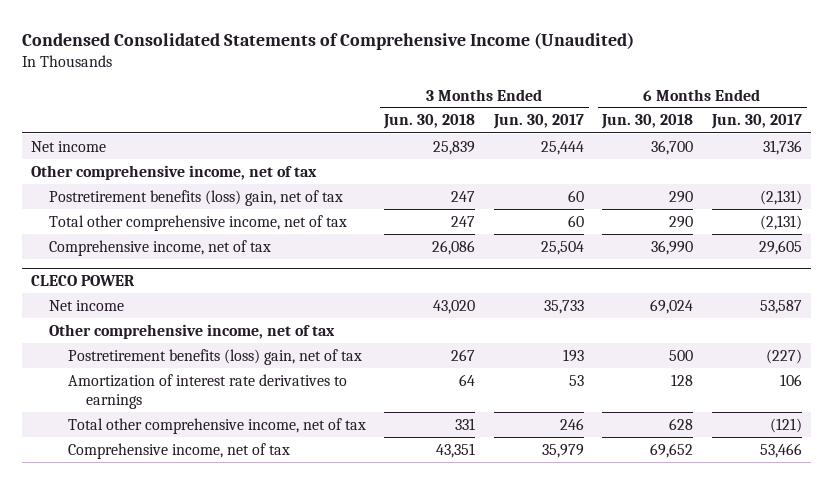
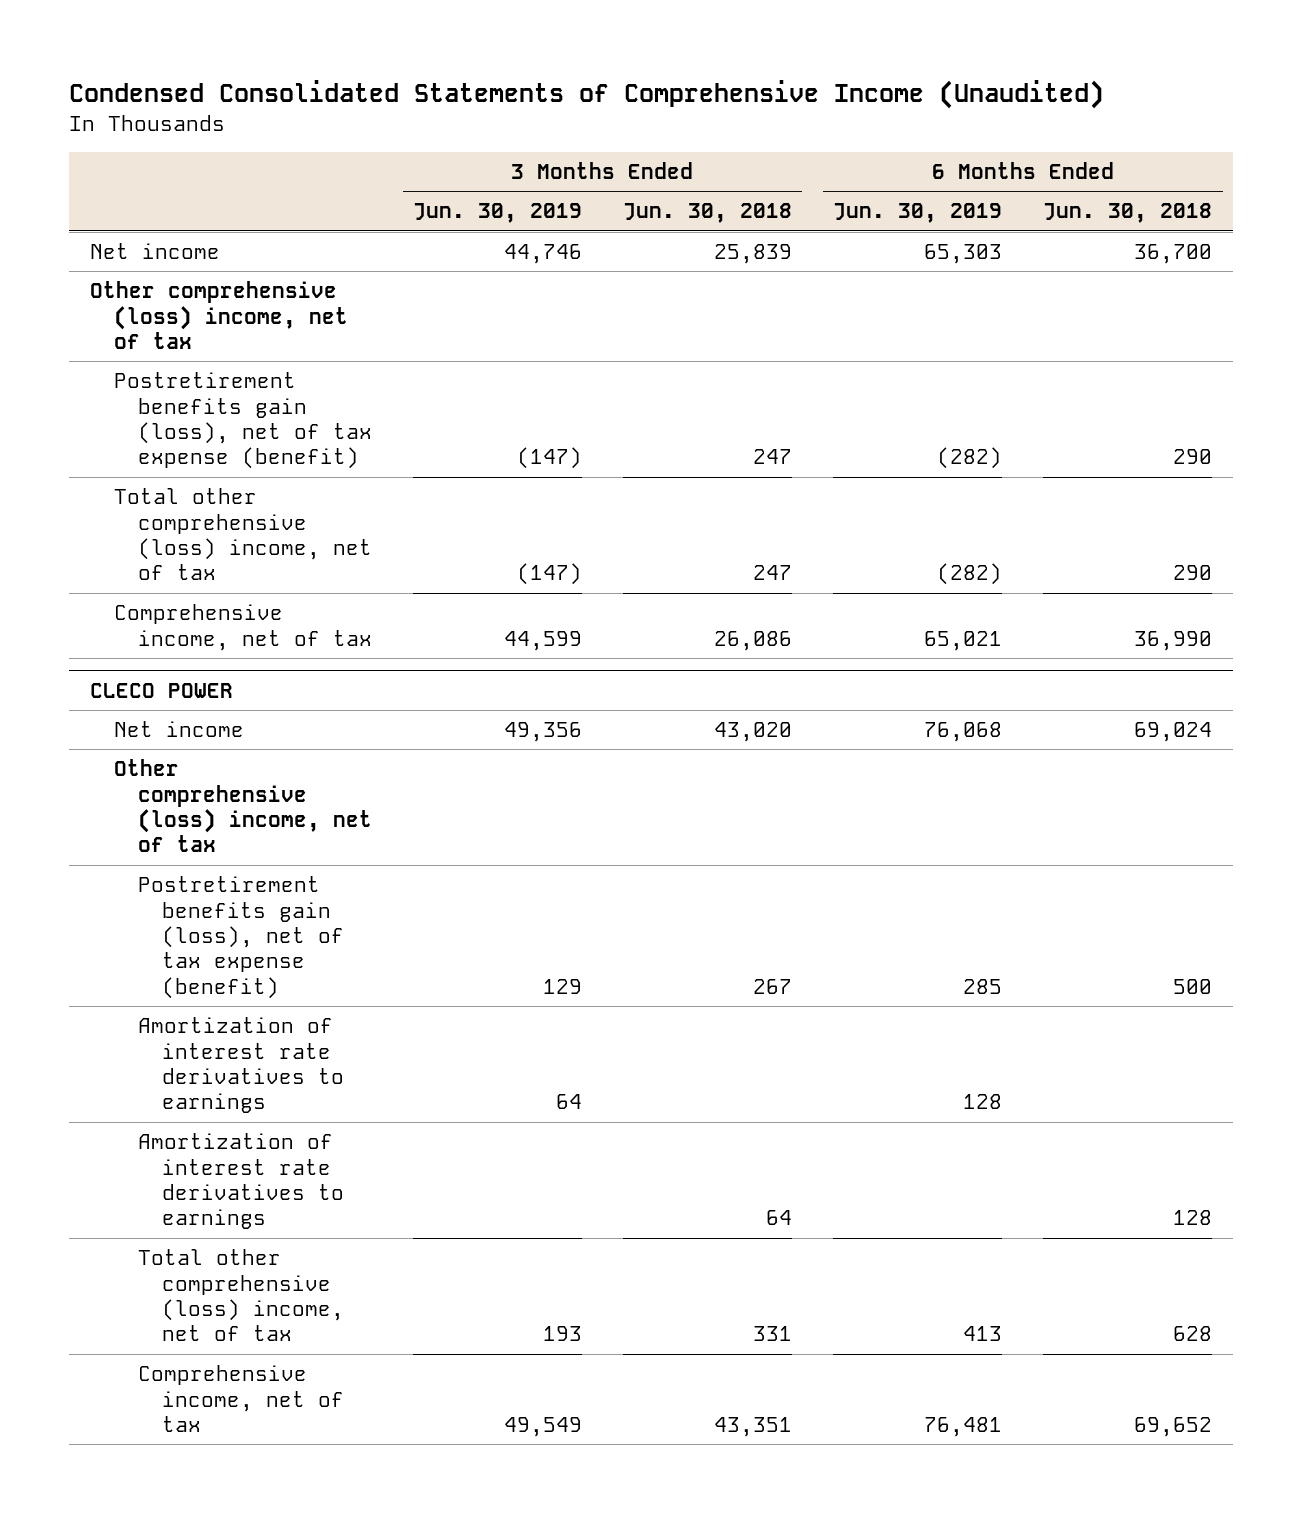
- | 3 Months Ended Jun. 30, 2018 | 3 Months Ended Jun. 30, 2017 | 6 Months Ended Jun. 30, 2018 | 6 Months Ended Jun. 30, 2017
+ | 3 Months Ended Jun. 30, 2019 | 3 Months Ended Jun. 30, 2018 | 6 Months Ended Jun. 30, 2019 | 6 Months Ended Jun. 30, 2018
- Other comprehensive income, net of tax
- Postretirement benefits (loss) gain, net of tax | 247 | 60 | 290 | (2,131)
- Total other comprehensive income, net of tax | 247 | 60 | 290 | (2,131)
+ Other comprehensive (loss) income, net of tax
+ Postretirement benefits gain (loss), net of tax expense (benefit) | (147) | 247 | (282) | 290
+ Total other comprehensive (loss) income, net of tax | (147) | 247 | (282) | 290
@ CLECO POWER
- Other comprehensive income, net of tax
- Postretirement benefits (loss) gain, net of tax | 267 | 193 | 500 | (227)
+ Other comprehensive (loss) income, net of tax
+ Postretirement benefits gain (loss), net of tax expense (benefit) | 129 | 267 | 285 | 500
+ Amortization of interest rate derivatives to earnings | 64 | | 128 |
- Total other comprehensive income, net of tax | 331 | 246 | 628 | (121)
+ Total other comprehensive (loss) income, net of tax | 193 | 331 | 413 | 628

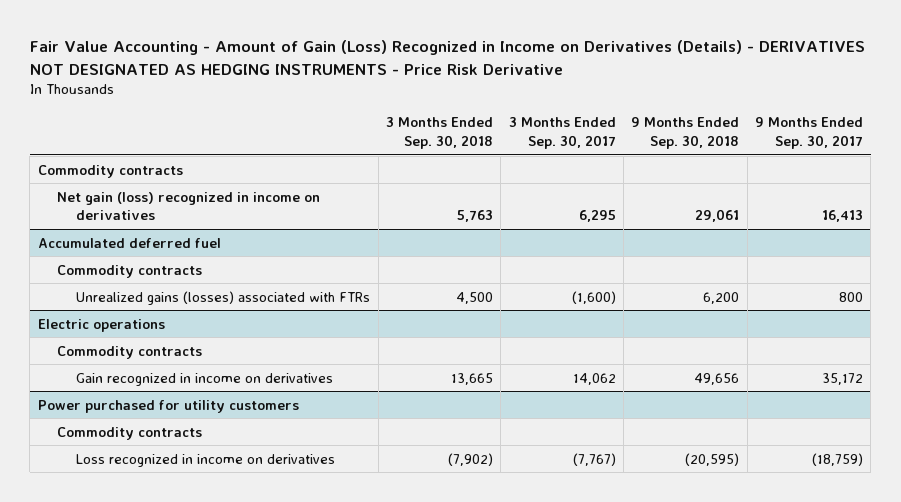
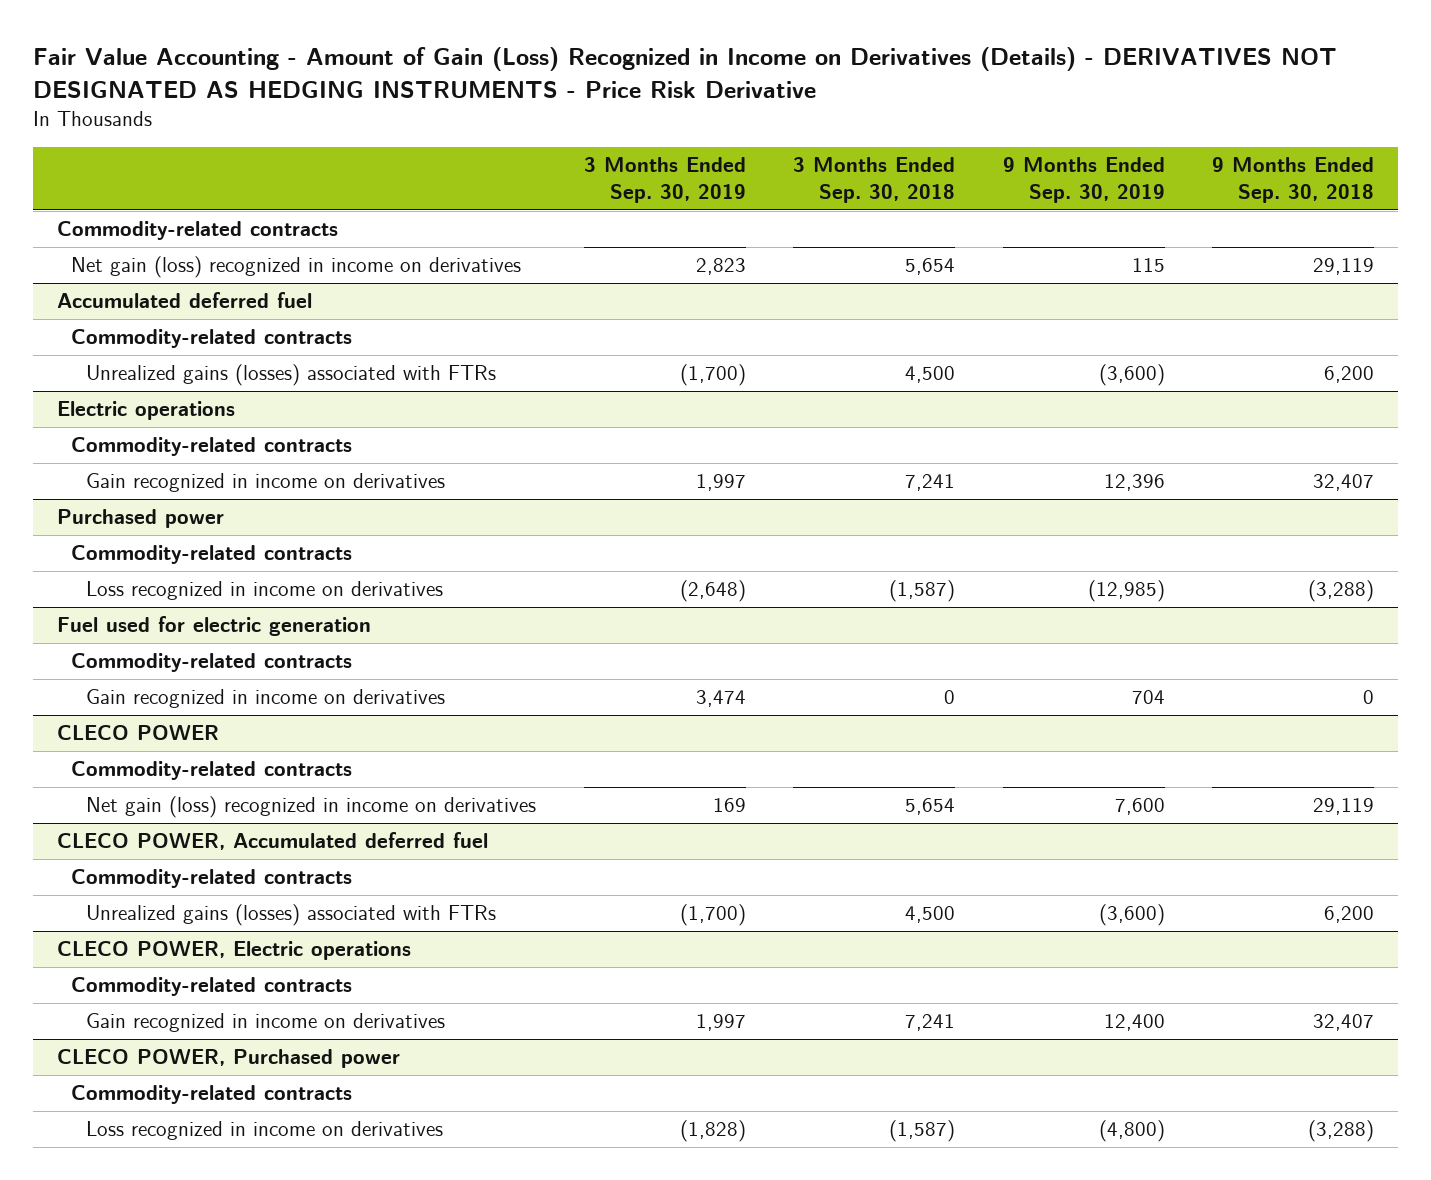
- | 3 Months Ended Sep. 30, 2018 | 3 Months Ended Sep. 30, 2017 | 9 Months Ended Sep. 30, 2018 | 9 Months Ended Sep. 30, 2017
+ | 3 Months Ended Sep. 30, 2019 | 3 Months Ended Sep. 30, 2018 | 9 Months Ended Sep. 30, 2019 | 9 Months Ended Sep. 30, 2018
- Commodity contracts
- Net gain (loss) recognized in income on derivatives | 5,763 | 6,295 | 29,061 | 16,413
+ Commodity-related contracts
+ Net gain (loss) recognized in income on derivatives | 2,823 | 5,654 | 115 | 29,119
@ Accumulated deferred fuel
- Commodity contracts
+ Commodity-related contracts
@ Electric operations
- Commodity contracts
- Gain recognized in income on derivatives | 13,665 | 14,062 | 49,656 | 35,172
- Power purchased for utility customers
- Commodity contracts
- Loss recognized in income on derivatives | (7,902) | (7,767) | (20,595) | (18,759)
@ Electric operations
+ Commodity-related contracts
+ Gain recognized in income on derivatives | 1,997 | 7,241 | 12,396 | 32,407
+ Purchased power
+ Commodity-related contracts
+ Loss recognized in income on derivatives | (2,648) | (1,587) | (12,985) | (3,288)
+ Fuel used for electric generation
+ Commodity-related contracts
+ Gain recognized in income on derivatives | 3,474 | 0 | 704 | 0
+ CLECO POWER
+ Commodity-related contracts
+ Net gain (loss) recognized in income on derivatives | 169 | 5,654 | 7,600 | 29,119
+ CLECO POWER, Accumulated deferred fuel
+ Commodity-related contracts
+ Unrealized gains (losses) associated with FTRs | (1,700) | 4,500 | (3,600) | 6,200
+ CLECO POWER, Electric operations
+ Commodity-related contracts
+ Gain recognized in income on derivatives | 1,997 | 7,241 | 12,400 | 32,407
+ CLECO POWER, Purchased power
+ Commodity-related contracts
+ Loss recognized in income on derivatives | (1,828) | (1,587) | (4,800) | (3,288)

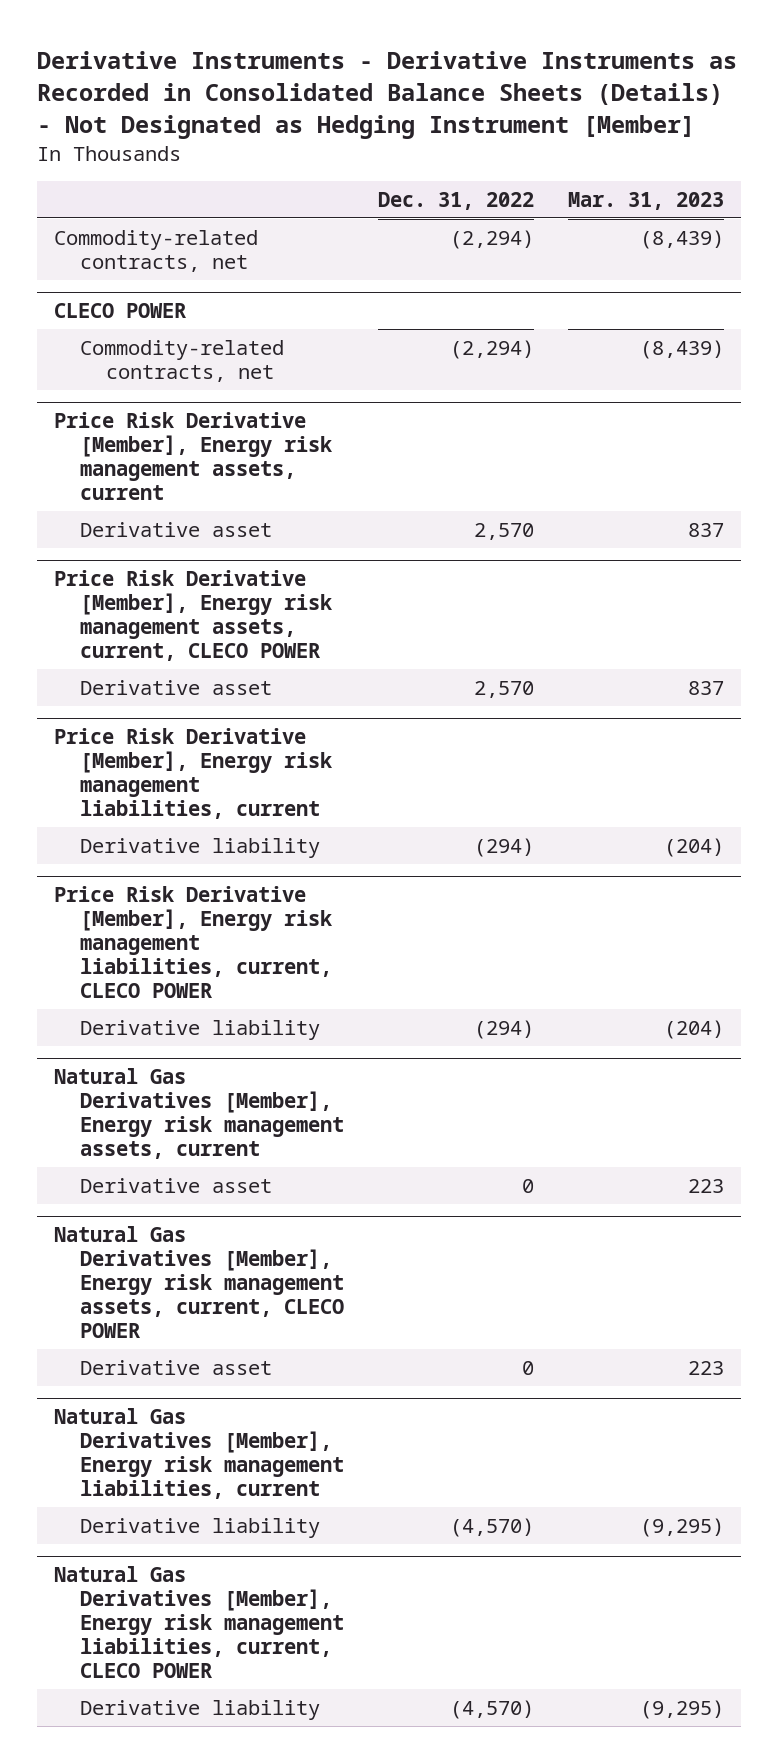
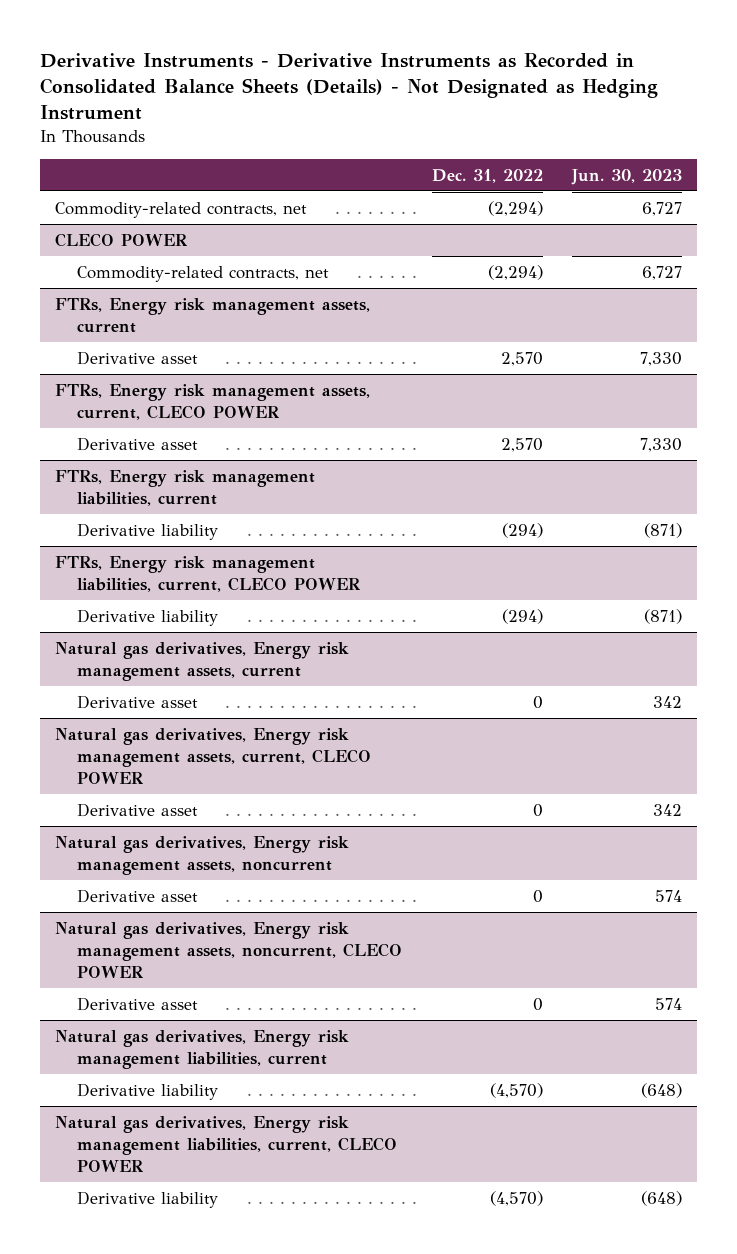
- Derivative Instruments - Derivative Instruments as Recorded in Consolidated Balance Sheets (Details) - Not Designated as Hedging Instrument [Member]
+ Derivative Instruments - Derivative Instruments as Recorded in Consolidated Balance Sheets (Details) - Not Designated as Hedging Instrument
- | Dec. 31, 2022 | Mar. 31, 2023
+ | Dec. 31, 2022 | Jun. 30, 2023
- Price Risk Derivative [Member], Energy risk management assets, current
+ FTRs, Energy risk management assets, current
- Price Risk Derivative [Member], Energy risk management assets, current, CLECO POWER
+ FTRs, Energy risk management assets, current, CLECO POWER
- Price Risk Derivative [Member], Energy risk management liabilities, current
+ FTRs, Energy risk management liabilities, current
- Price Risk Derivative [Member], Energy risk management liabilities, current, CLECO POWER
+ FTRs, Energy risk management liabilities, current, CLECO POWER
- Natural Gas Derivatives [Member], Energy risk management assets, current
+ Natural gas derivatives, Energy risk management assets, current
- Natural Gas Derivatives [Member], Energy risk management assets, current, CLECO POWER
+ Natural gas derivatives, Energy risk management assets, current, CLECO POWER
- Natural Gas Derivatives [Member], Energy risk management liabilities, current
+ Natural gas derivatives, Energy risk management assets, noncurrent
+ Derivative asset | 0 | 574
+ Natural gas derivatives, Energy risk management assets, noncurrent, CLECO POWER
+ Derivative asset | 0 | 574
+ Natural gas derivatives, Energy risk management liabilities, current
- Natural Gas Derivatives [Member], Energy risk management liabilities, current, CLECO POWER
+ Natural gas derivatives, Energy risk management liabilities, current, CLECO POWER

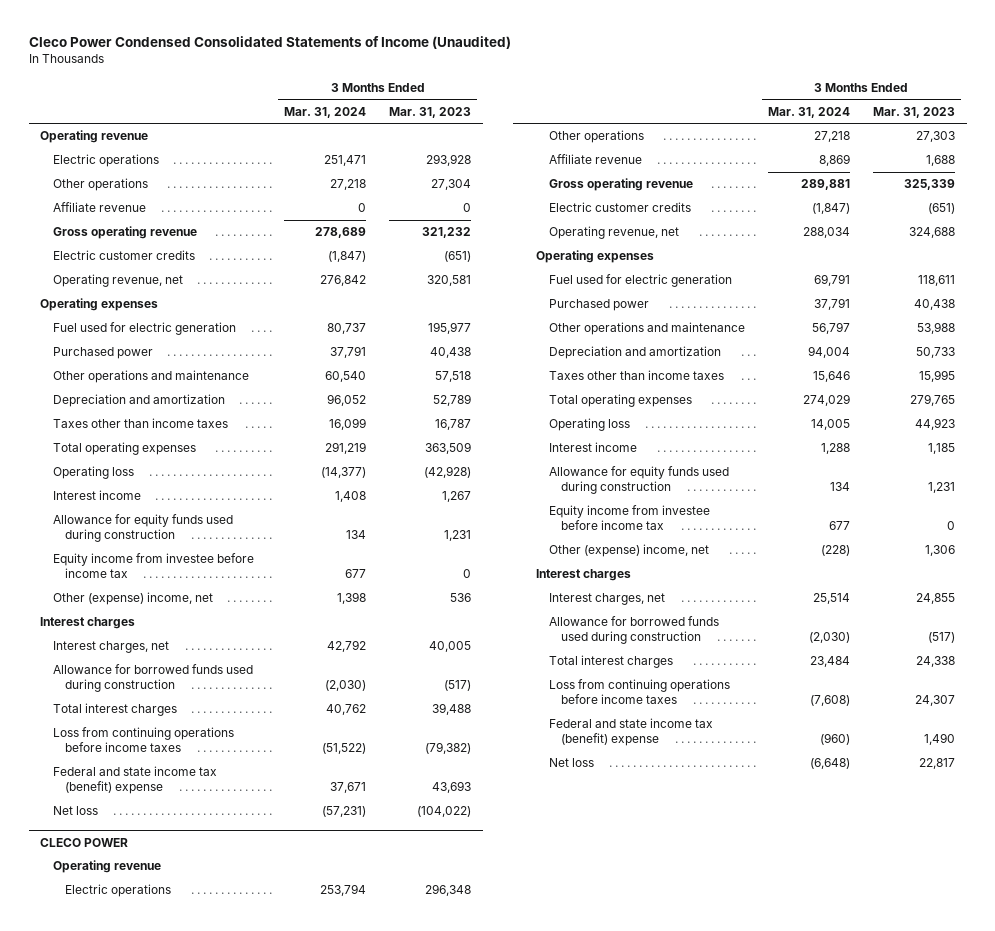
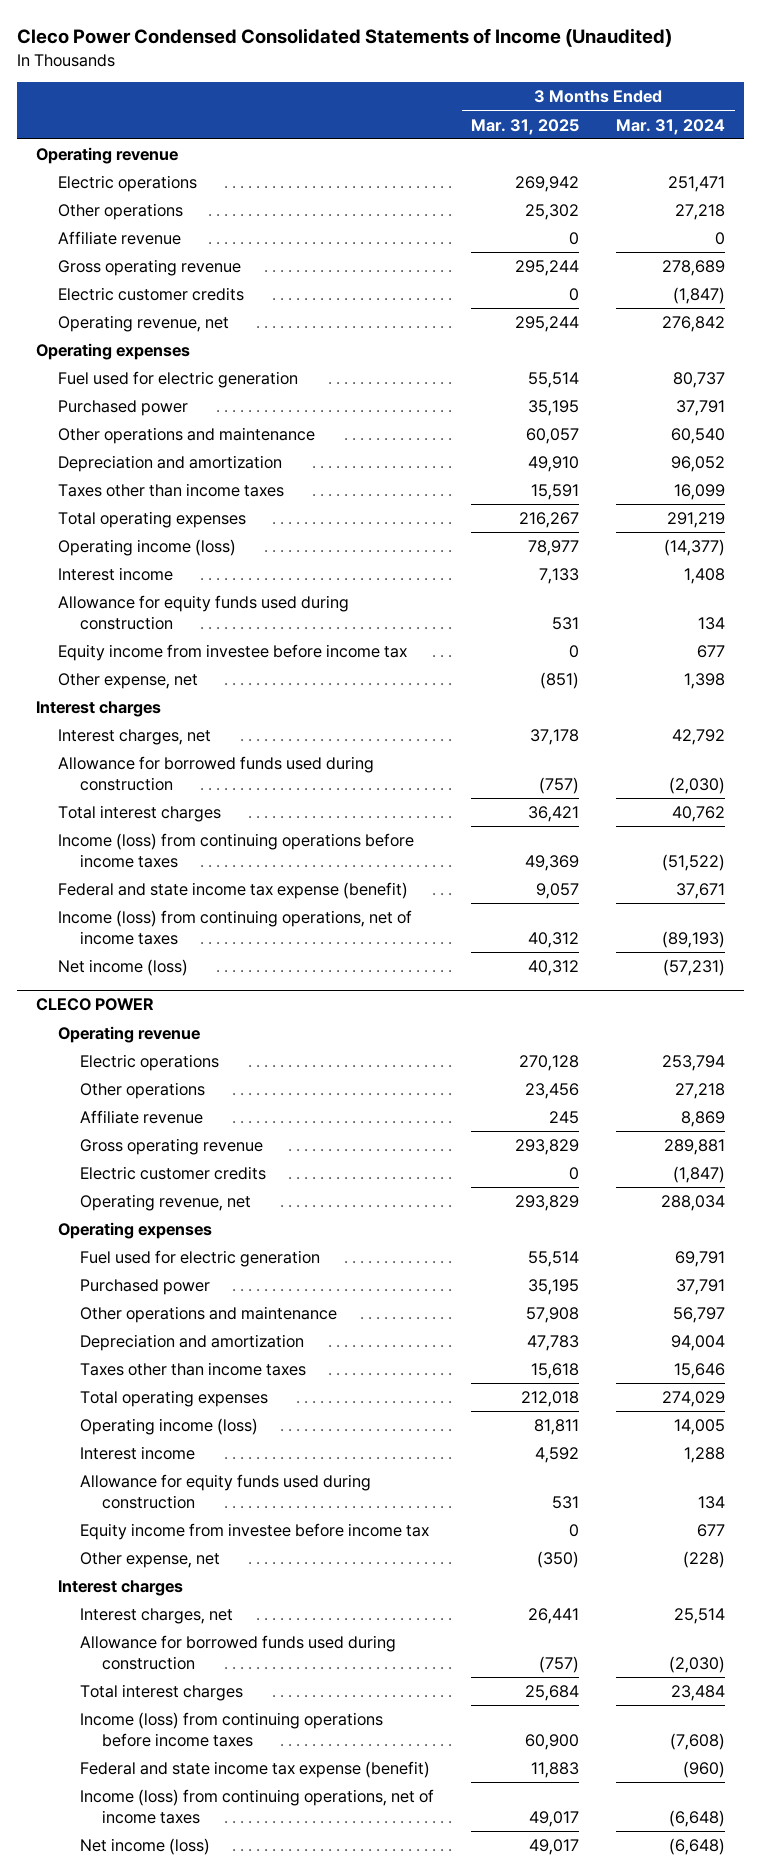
- | 3 Months Ended Mar. 31, 2024 | 3 Months Ended Mar. 31, 2023
+ | 3 Months Ended Mar. 31, 2025 | 3 Months Ended Mar. 31, 2024
- Operating loss | (14,377) | (42,928)
+ Operating income (loss) | 78,977 | (14,377)
- Other (expense) income, net | 1,398 | 536
+ Other expense, net | (851) | 1,398
- Loss from continuing operations before income taxes | (51,522) | (79,382)
- Federal and state income tax (benefit) expense | 37,671 | 43,693
- Net loss | (57,231) | (104,022)
+ Income (loss) from continuing operations before income taxes | 49,369 | (51,522)
+ Federal and state income tax expense (benefit) | 9,057 | 37,671
+ Income (loss) from continuing operations, net of income taxes | 40,312 | (89,193)
+ Net income (loss) | 40,312 | (57,231)
@ CLECO POWER
- Operating loss | 14,005 | 44,923
+ Operating income (loss) | 81,811 | 14,005
- Other (expense) income, net | (228) | 1,306
+ Other expense, net | (350) | (228)
- Loss from continuing operations before income taxes | (7,608) | 24,307
- Federal and state income tax (benefit) expense | (960) | 1,490
- Net loss | (6,648) | 22,817
+ Income (loss) from continuing operations before income taxes | 60,900 | (7,608)
+ Federal and state income tax expense (benefit) | 11,883 | (960)
+ Income (loss) from continuing operations, net of income taxes | 49,017 | (6,648)
+ Net income (loss) | 49,017 | (6,648)

